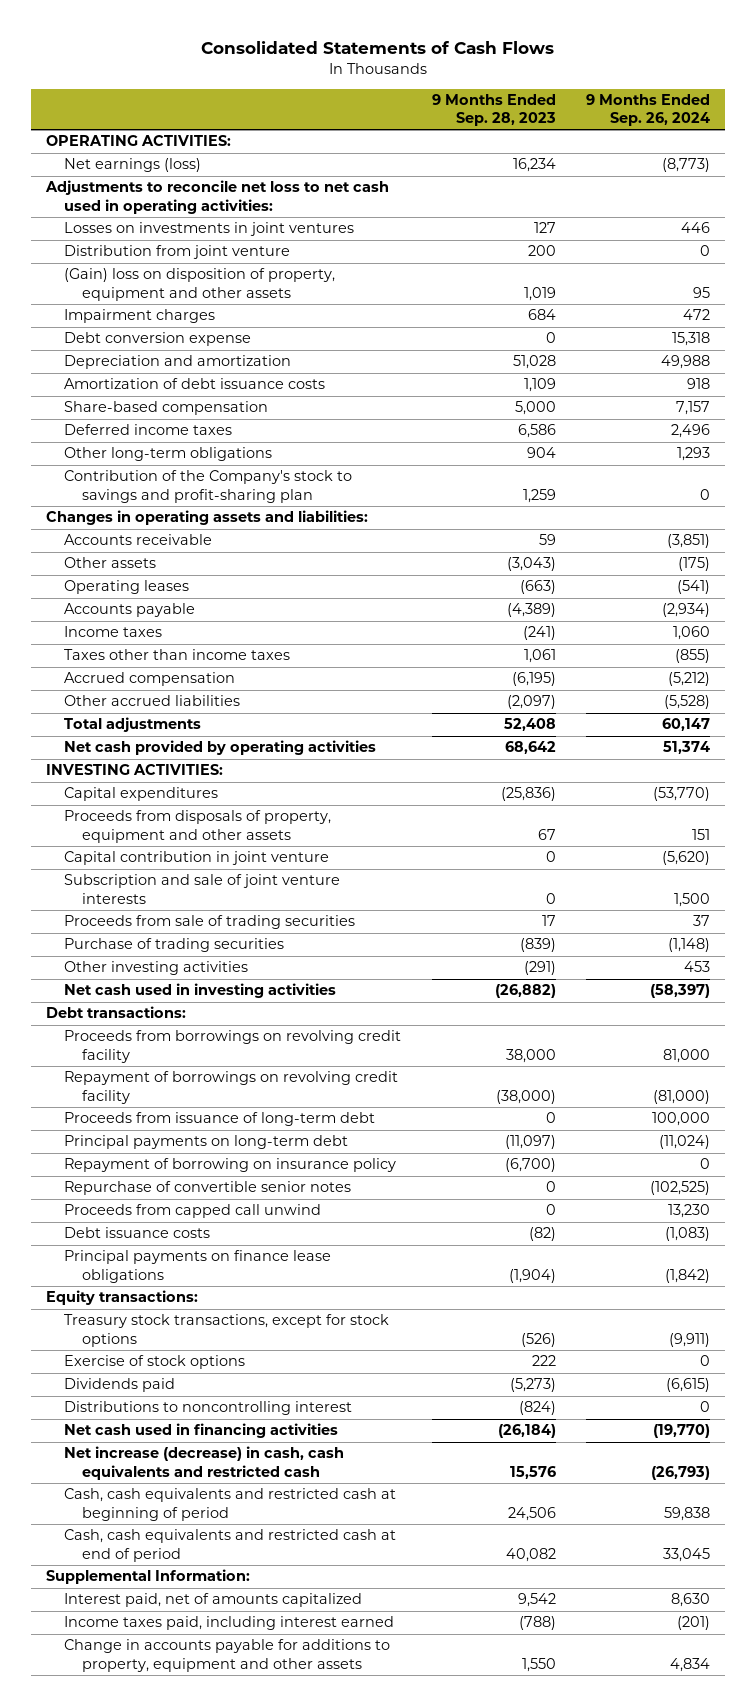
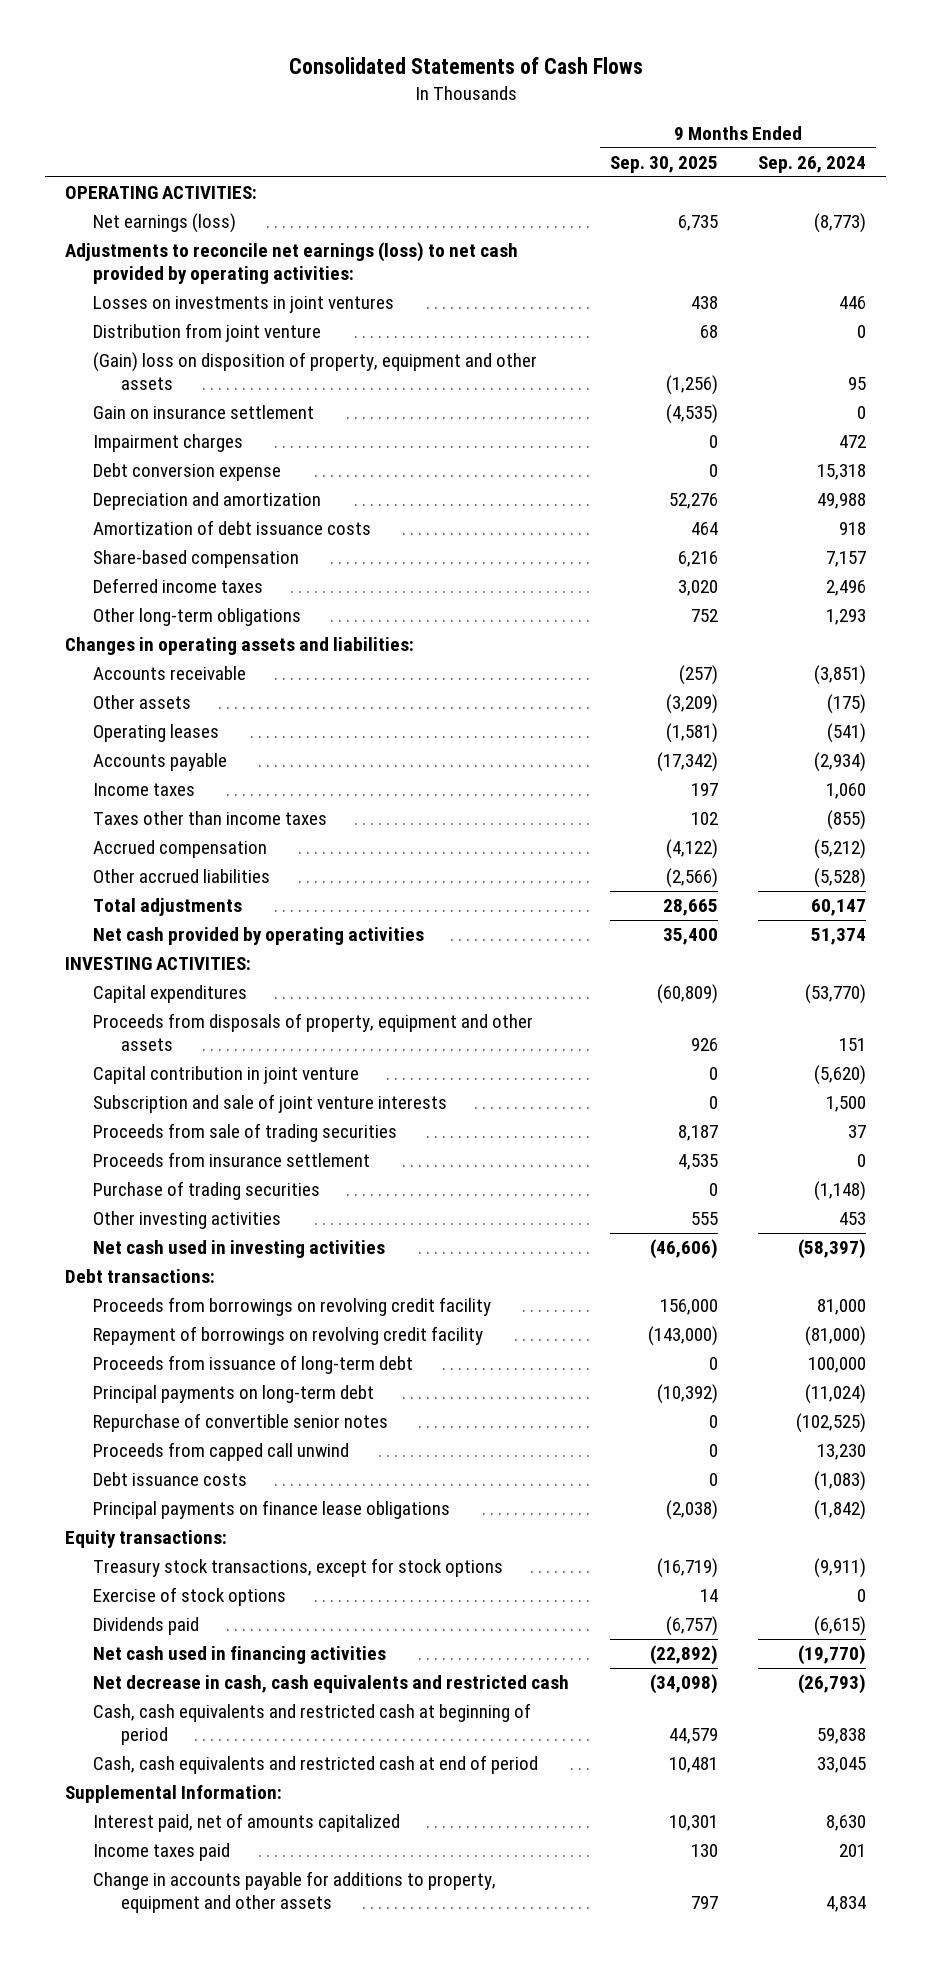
- | 9 Months Ended Sep. 28, 2023 | 9 Months Ended Sep. 26, 2024
+ | 9 Months Ended Sep. 30, 2025 | 9 Months Ended Sep. 26, 2024
- Adjustments to reconcile net loss to net cash used in operating activities:
+ Adjustments to reconcile net earnings (loss) to net cash provided by operating activities:
+ Gain on insurance settlement | (4,535) | 0
- Contribution of the Company's stock to savings and profit-sharing plan | 1,259 | 0
+ Proceeds from insurance settlement | 4,535 | 0
- Repayment of borrowing on insurance policy | (6,700) | 0
- Distributions to noncontrolling interest | (824) | 0
- Net increase (decrease) in cash, cash equivalents and restricted cash | 15,576 | (26,793)
+ Net decrease in cash, cash equivalents and restricted cash | (34,098) | (26,793)
- Income taxes paid, including interest earned | (788) | (201)
+ Income taxes paid | 130 | 201

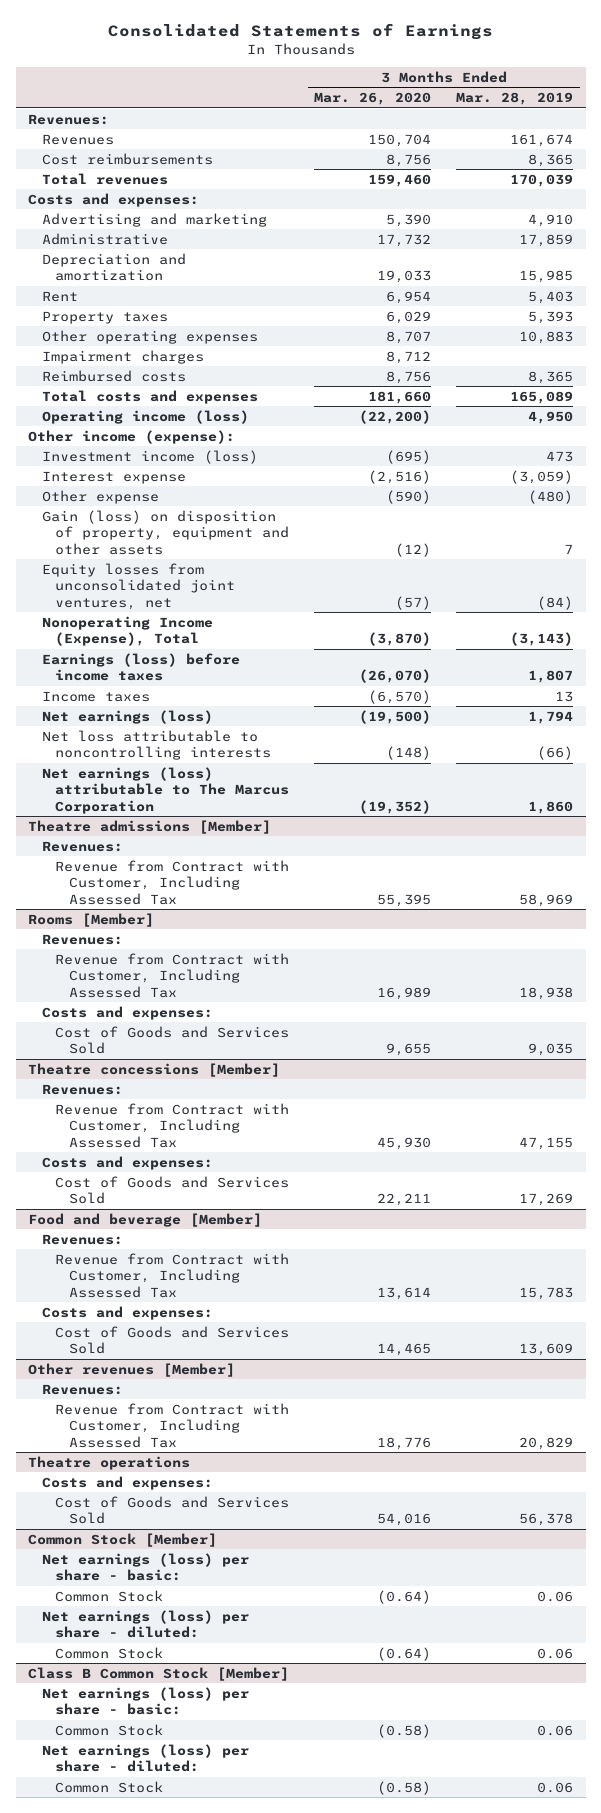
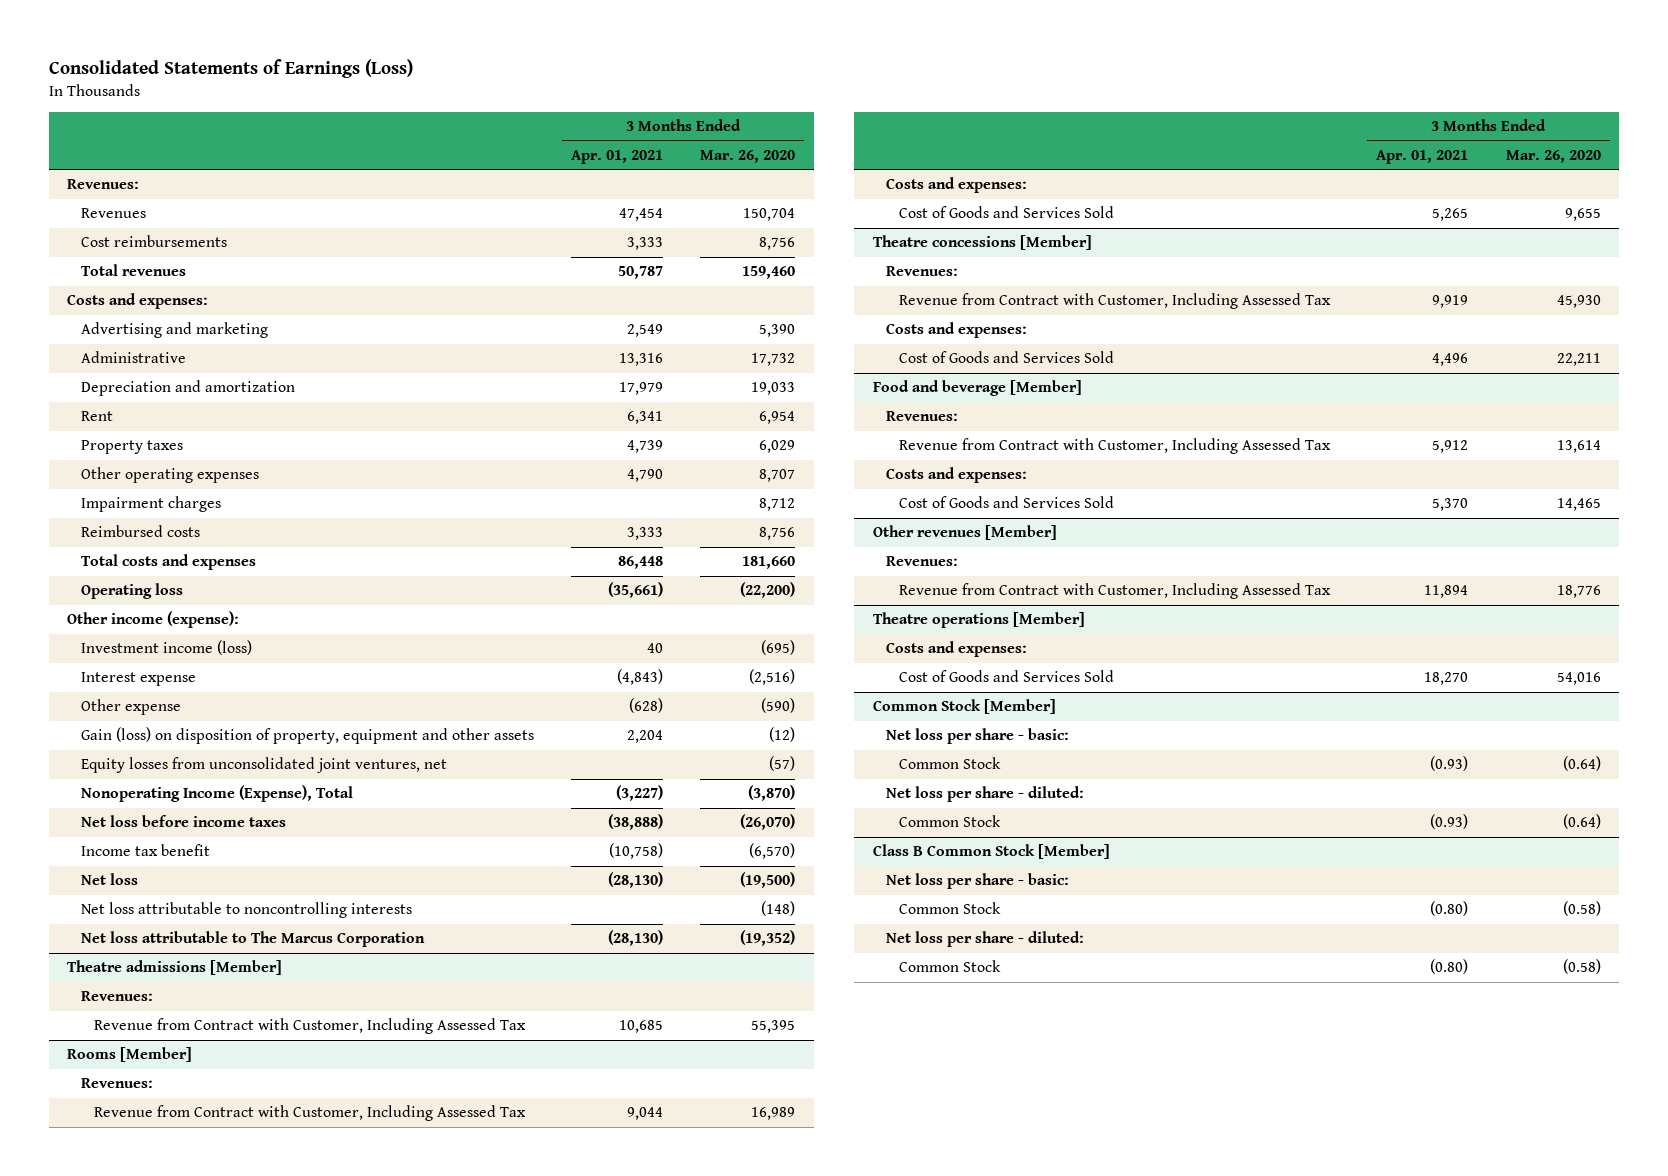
- Consolidated Statements of Earnings
+ Consolidated Statements of Earnings (Loss)
- | 3 Months Ended Mar. 26, 2020 | 3 Months Ended Mar. 28, 2019
+ | 3 Months Ended Apr. 01, 2021 | 3 Months Ended Mar. 26, 2020
- Operating income (loss) | (22,200) | 4,950
+ Operating loss | (35,661) | (22,200)
- Earnings (loss) before income taxes | (26,070) | 1,807
- Income taxes | (6,570) | 13
- Net earnings (loss) | (19,500) | 1,794
+ Net loss before income taxes | (38,888) | (26,070)
+ Income tax benefit | (10,758) | (6,570)
+ Net loss | (28,130) | (19,500)
- Net earnings (loss) attributable to The Marcus Corporation | (19,352) | 1,860
+ Net loss attributable to The Marcus Corporation | (28,130) | (19,352)
- Theatre operations
+ Theatre operations [Member]
@ Common Stock [Member]
- Net earnings (loss) per share - basic:
+ Net loss per share - basic:
- Net earnings (loss) per share - diluted:
+ Net loss per share - diluted:
@ Class B Common Stock [Member]
- Net earnings (loss) per share - basic:
+ Net loss per share - basic:
- Net earnings (loss) per share - diluted:
+ Net loss per share - diluted:

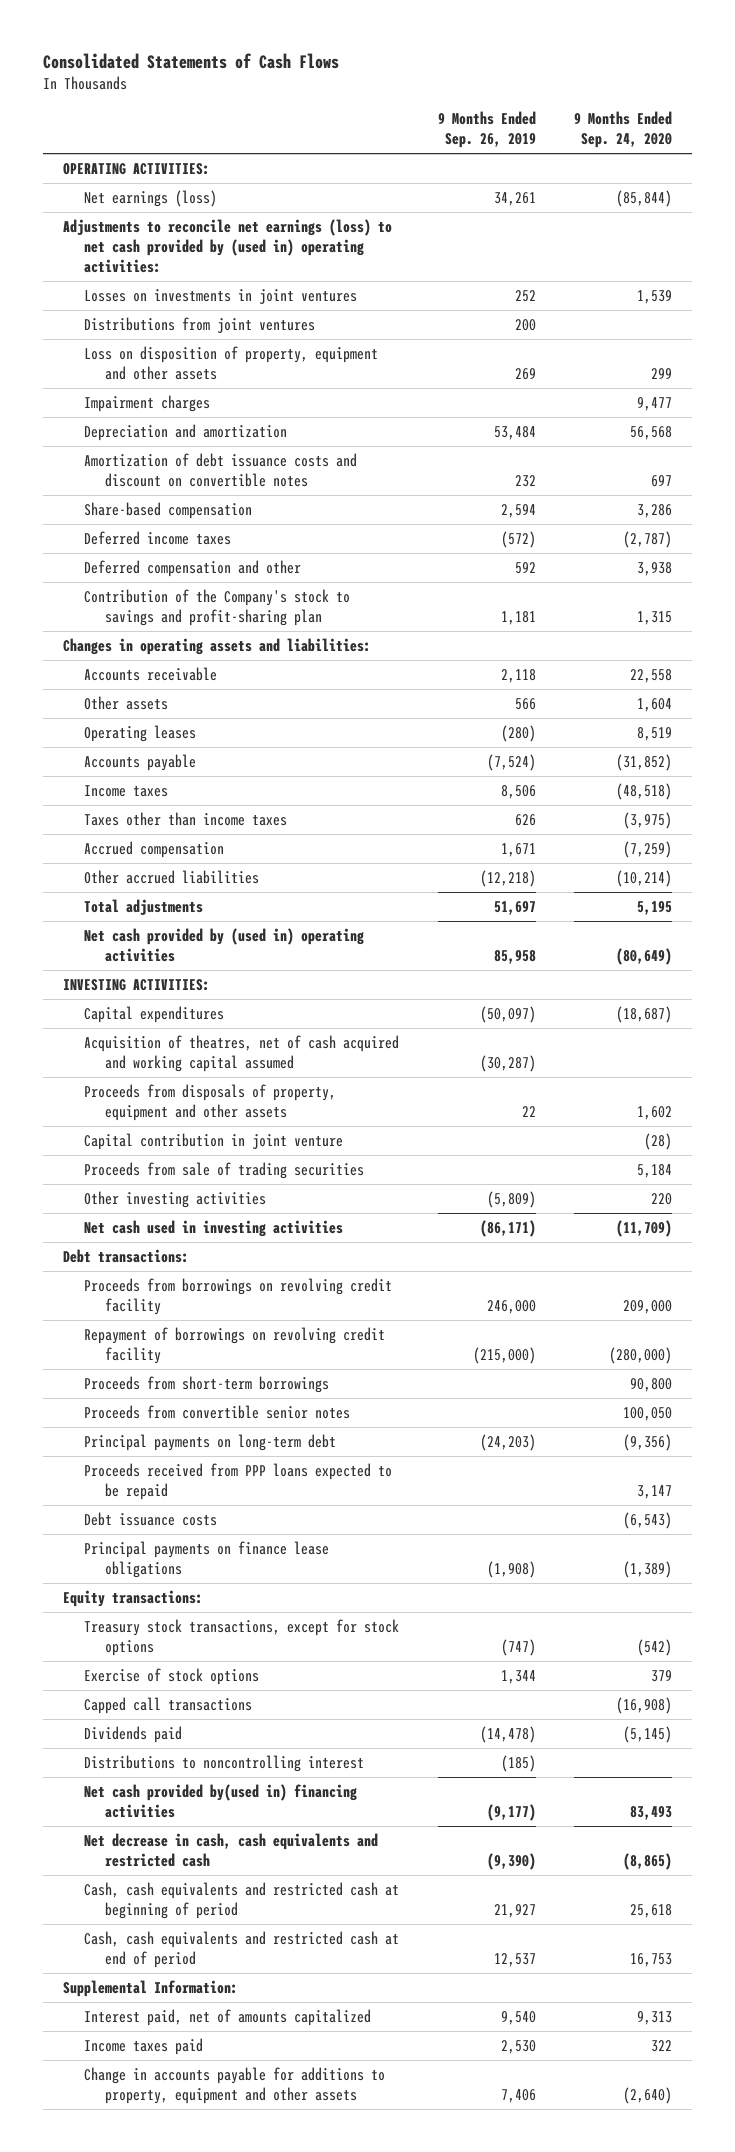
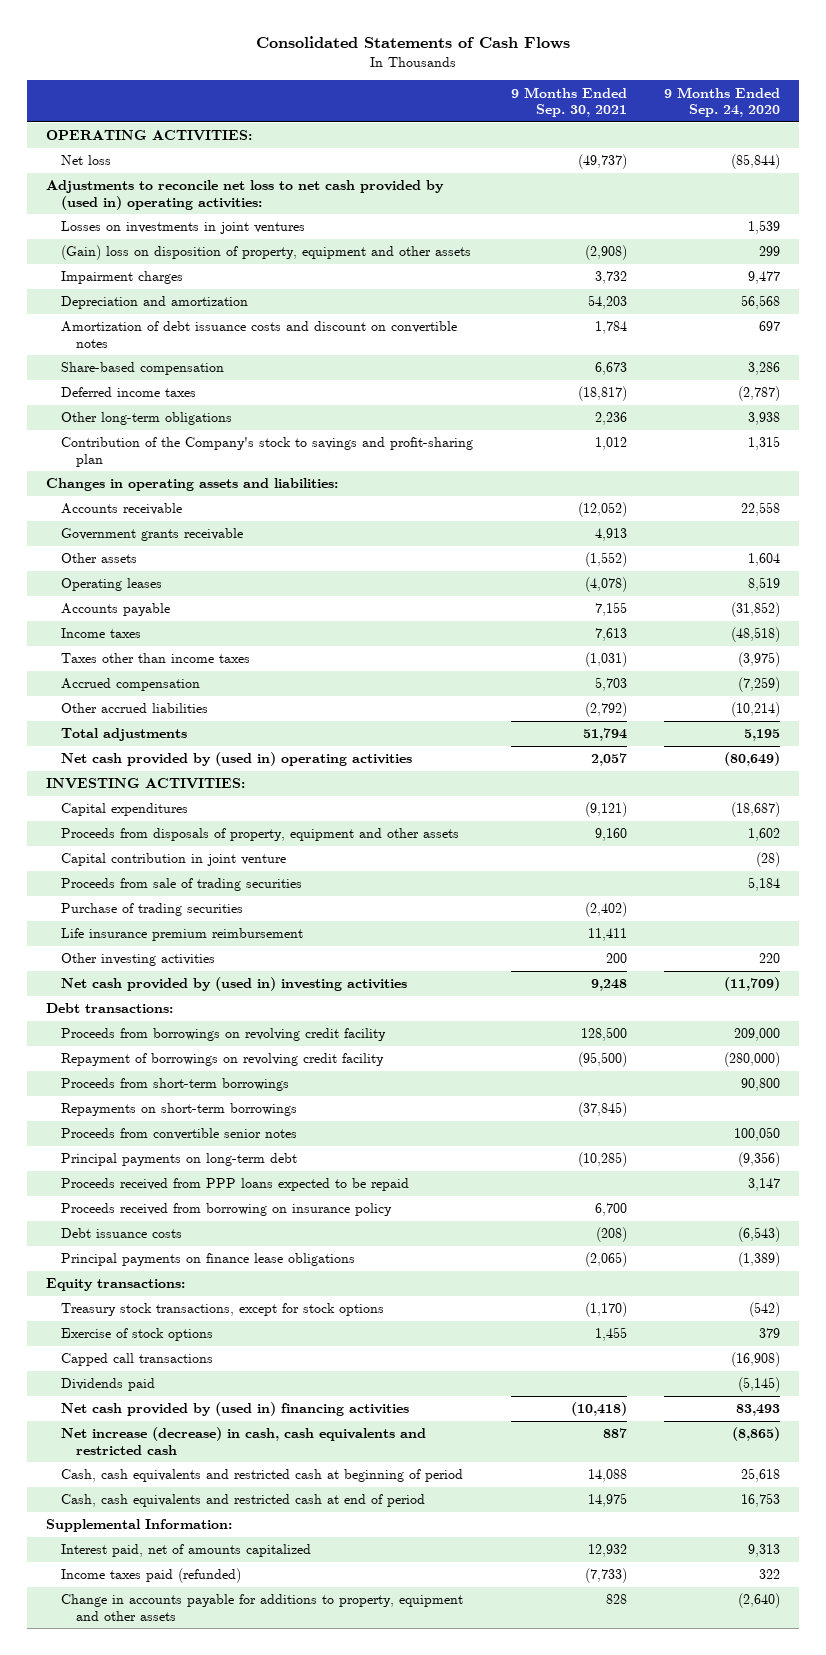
- | 9 Months Ended Sep. 26, 2019 | 9 Months Ended Sep. 24, 2020
+ | 9 Months Ended Sep. 30, 2021 | 9 Months Ended Sep. 24, 2020
- Net earnings (loss) | 34,261 | (85,844)
- Adjustments to reconcile net earnings (loss) to net cash provided by (used in) operating activities:
+ Net loss | (49,737) | (85,844)
+ Adjustments to reconcile net loss to net cash provided by (used in) operating activities:
- Distributions from joint ventures | 200 |
- Loss on disposition of property, equipment and other assets | 269 | 299
+ (Gain) loss on disposition of property, equipment and other assets | (2,908) | 299
- Deferred compensation and other | 592 | 3,938
+ Other long-term obligations | 2,236 | 3,938
+ Government grants receivable | 4,913 |
- Acquisition of theatres, net of cash acquired and working capital assumed | (30,287) |
+ Purchase of trading securities | (2,402) |
+ Life insurance premium reimbursement | 11,411 |
- Net cash used in investing activities | (86,171) | (11,709)
+ Net cash provided by (used in) investing activities | 9,248 | (11,709)
+ Repayments on short-term borrowings | (37,845) |
+ Proceeds received from borrowing on insurance policy | 6,700 |
- Distributions to noncontrolling interest | (185) |
- Net cash provided by(used in) financing activities | (9,177) | 83,493
- Net decrease in cash, cash equivalents and restricted cash | (9,390) | (8,865)
+ Net cash provided by (used in) financing activities | (10,418) | 83,493
+ Net increase (decrease) in cash, cash equivalents and restricted cash | 887 | (8,865)
- Income taxes paid | 2,530 | 322
+ Income taxes paid (refunded) | (7,733) | 322

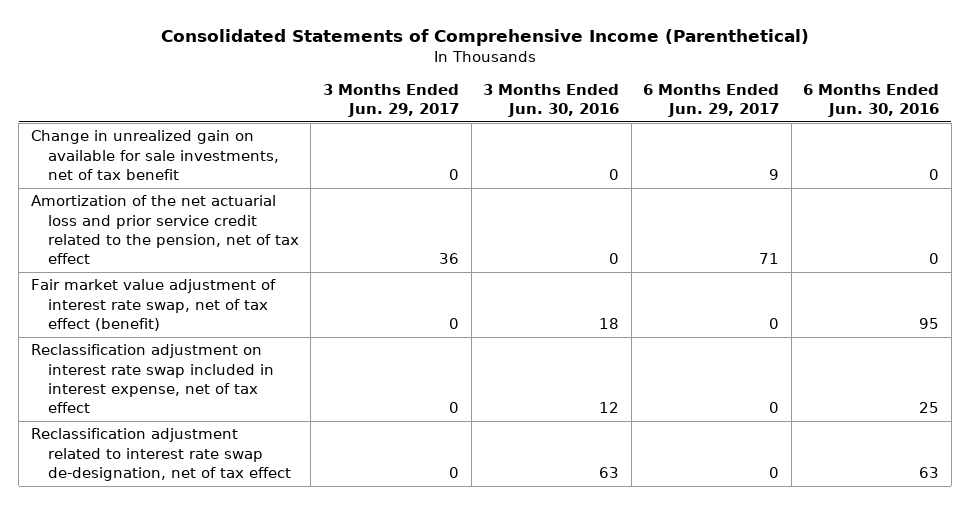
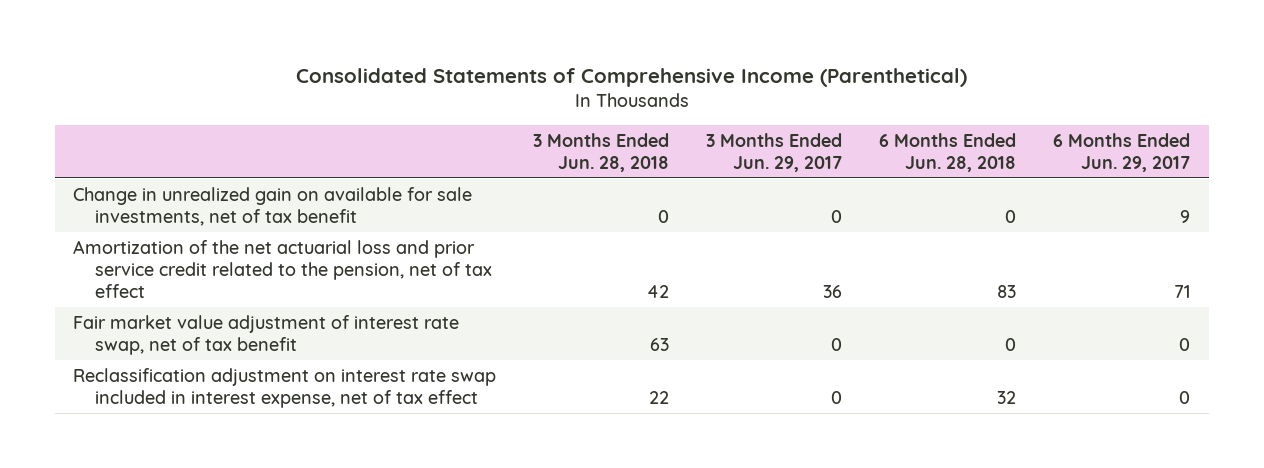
- | 3 Months Ended Jun. 29, 2017 | 3 Months Ended Jun. 30, 2016 | 6 Months Ended Jun. 29, 2017 | 6 Months Ended Jun. 30, 2016
+ | 3 Months Ended Jun. 28, 2018 | 3 Months Ended Jun. 29, 2017 | 6 Months Ended Jun. 28, 2018 | 6 Months Ended Jun. 29, 2017
- Fair market value adjustment of interest rate swap, net of tax effect (benefit) | 0 | 18 | 0 | 95
+ Fair market value adjustment of interest rate swap, net of tax benefit | 63 | 0 | 0 | 0
- Reclassification adjustment related to interest rate swap de-designation, net of tax effect | 0 | 63 | 0 | 63

